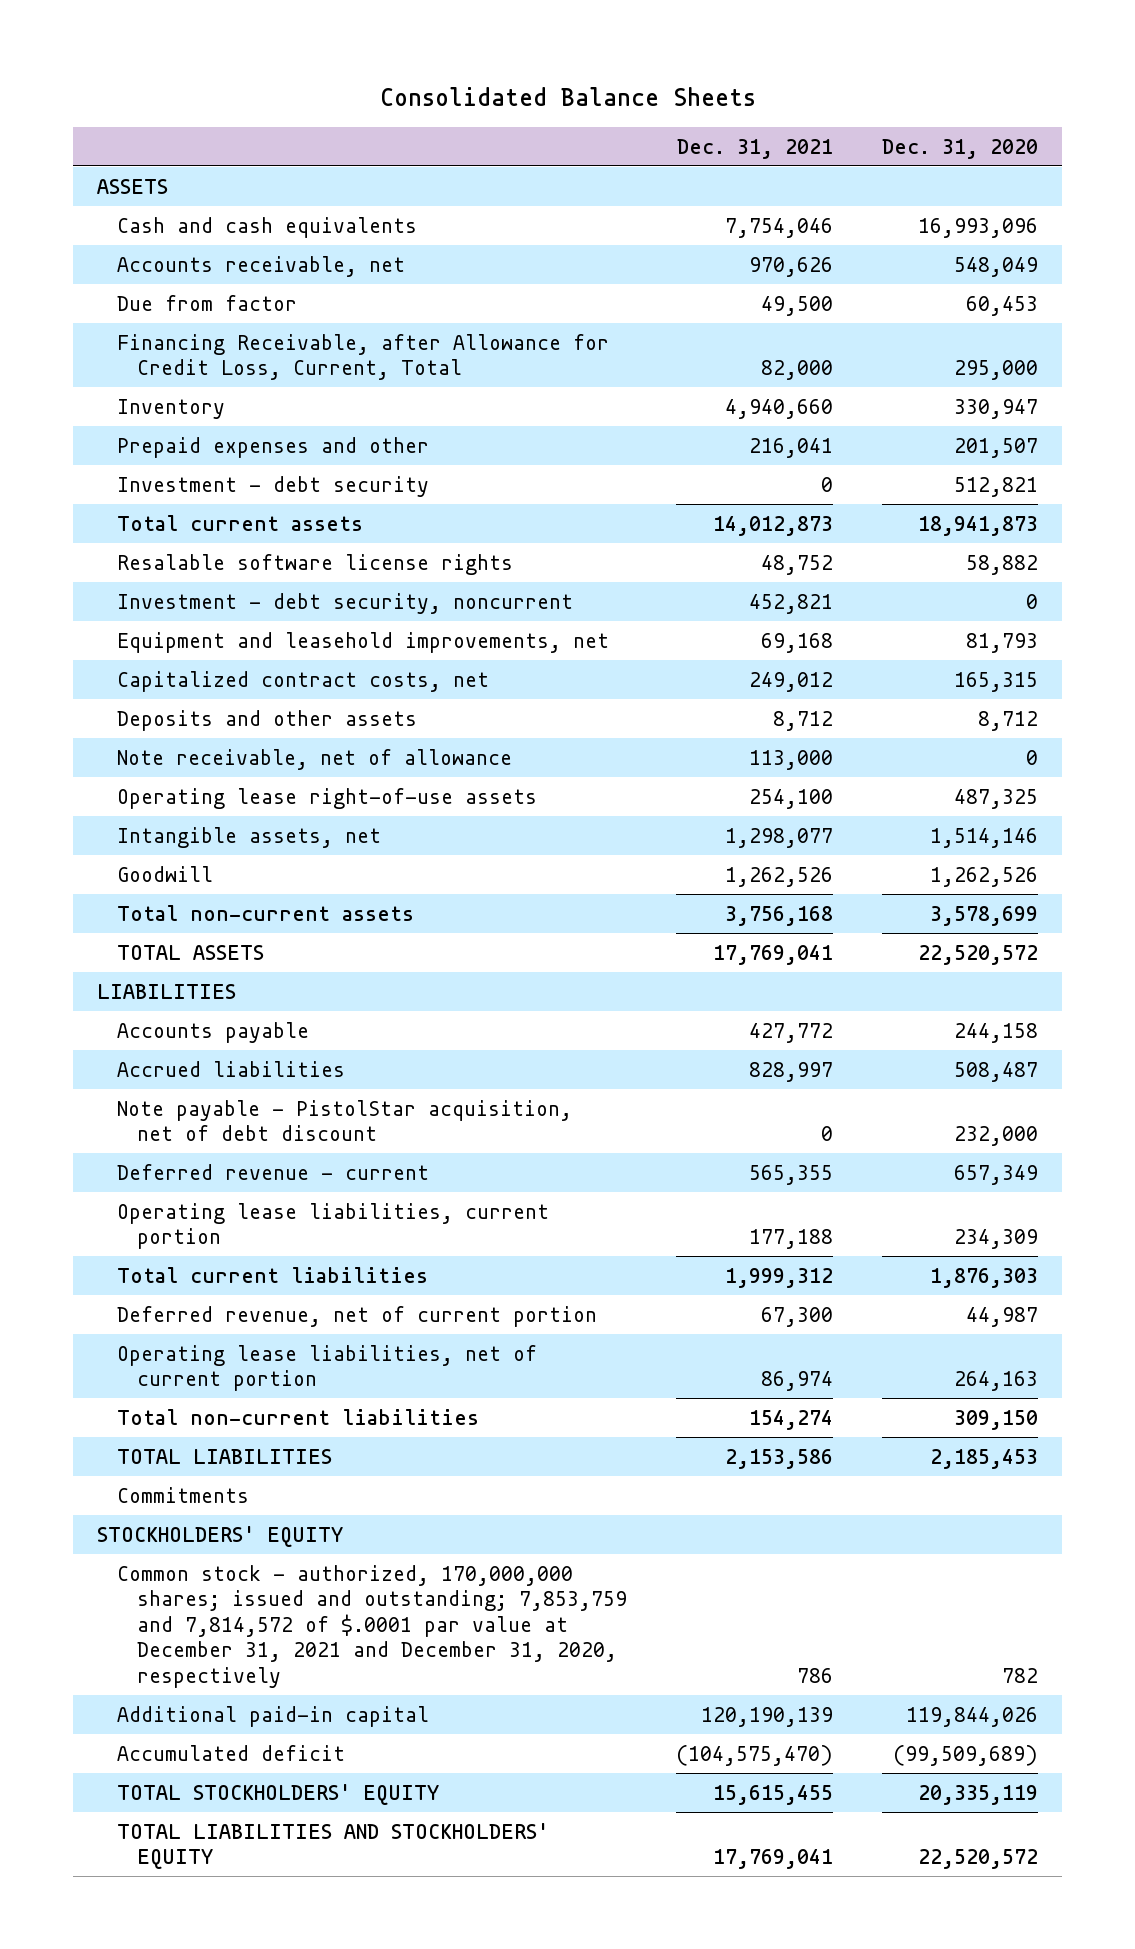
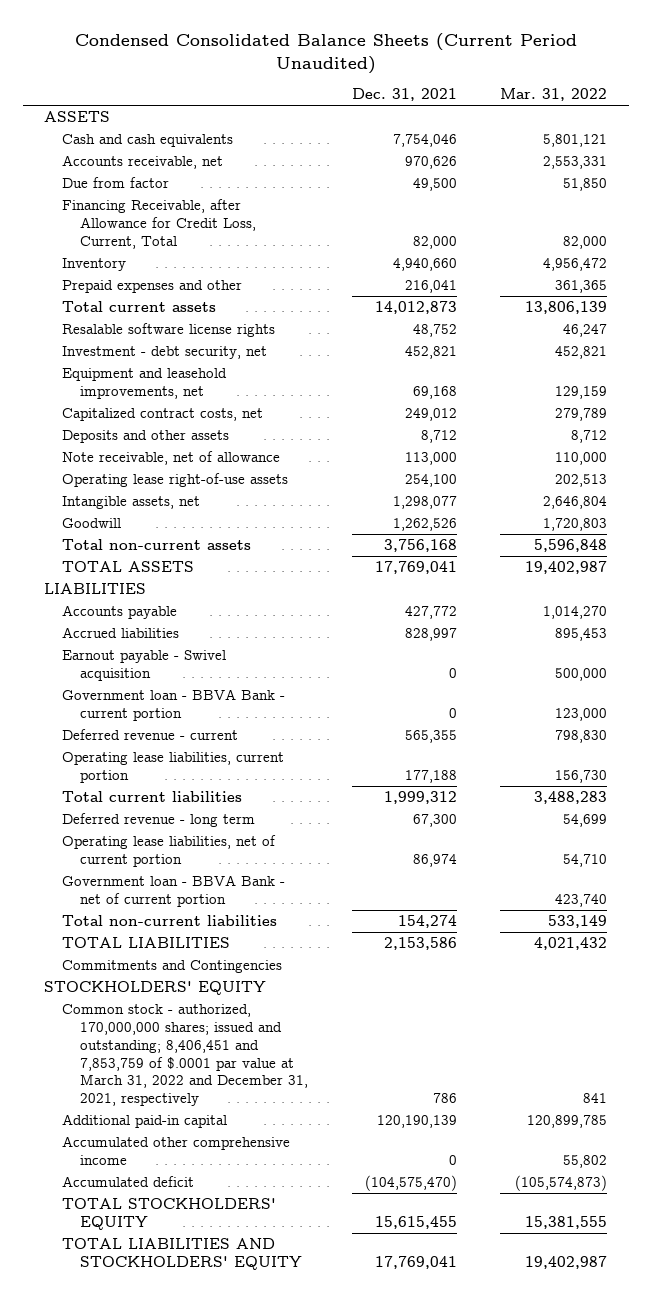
- Consolidated Balance Sheets
+ Condensed Consolidated Balance Sheets (Current Period Unaudited)
- | Dec. 31, 2021 | Dec. 31, 2020
+ | Dec. 31, 2021 | Mar. 31, 2022
- Investment - debt security | 0 | 512,821
- Investment - debt security, noncurrent | 452,821 | 0
+ Investment - debt security, net | 452,821 | 452,821
- Note payable - PistolStar acquisition, net of debt discount | 0 | 232,000
+ Earnout payable - Swivel acquisition | 0 | 500,000
+ Government loan - BBVA Bank - current portion | 0 | 123,000
- Deferred revenue, net of current portion | 67,300 | 44,987
+ Deferred revenue - long term | 67,300 | 54,699
+ Government loan - BBVA Bank - net of current portion | | 423,740
- Commitments
+ Commitments and Contingencies
- Common stock - authorized, 170,000,000 shares; issued and outstanding; 7,853,759 and 7,814,572 of $.0001 par value at December 31, 2021 and December 31, 2020, respectively | 786 | 782
+ Common stock - authorized, 170,000,000 shares; issued and outstanding; 8,406,451 and 7,853,759 of $.0001 par value at March 31, 2022 and December 31, 2021, respectively | 786 | 841
+ Accumulated other comprehensive income | 0 | 55,802

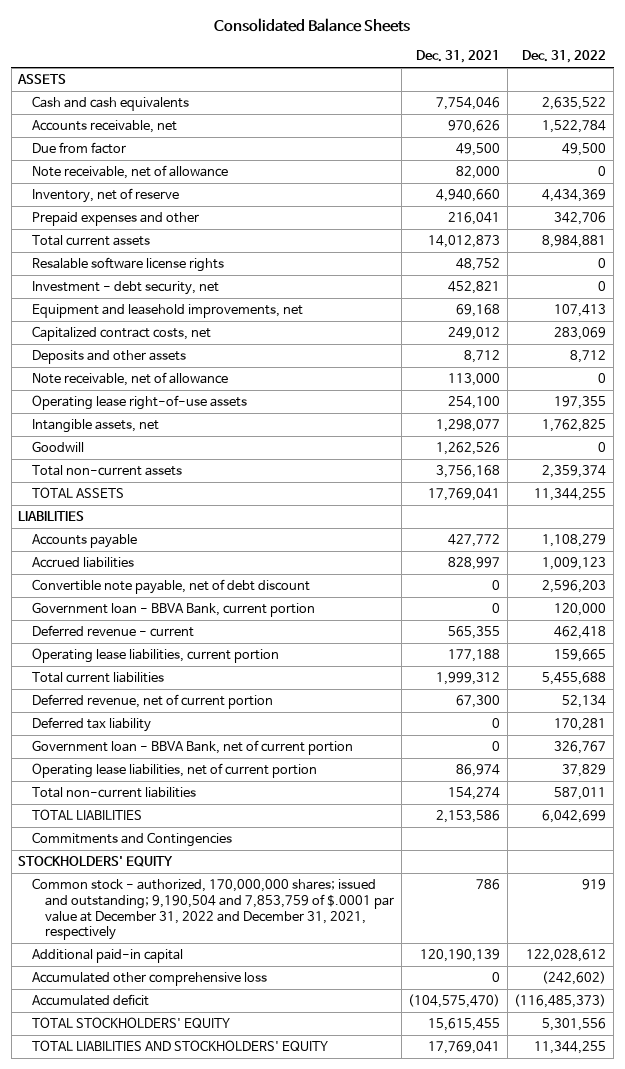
- Condensed Consolidated Balance Sheets (Current Period Unaudited)
+ Consolidated Balance Sheets
- | Dec. 31, 2021 | Mar. 31, 2022
+ | Dec. 31, 2021 | Dec. 31, 2022
- Financing Receivable, after Allowance for Credit Loss, Current, Total | 82,000 | 82,000
- Inventory | 4,940,660 | 4,956,472
+ Note receivable, net of allowance | 82,000 | 0
+ Inventory, net of reserve | 4,940,660 | 4,434,369
- Earnout payable - Swivel acquisition | 0 | 500,000
- Government loan - BBVA Bank - current portion | 0 | 123,000
+ Convertible note payable, net of debt discount | 0 | 2,596,203
+ Government loan - BBVA Bank, current portion | 0 | 120,000
- Deferred revenue - long term | 67,300 | 54,699
+ Deferred revenue, net of current portion | 67,300 | 52,134
+ Deferred tax liability | 0 | 170,281
+ Government loan - BBVA Bank, net of current portion | 0 | 326,767
- Government loan - BBVA Bank - net of current portion | | 423,740
- Common stock - authorized, 170,000,000 shares; issued and outstanding; 8,406,451 and 7,853,759 of $.0001 par value at March 31, 2022 and December 31, 2021, respectively | 786 | 841
+ Common stock - authorized, 170,000,000 shares; issued and outstanding; 9,190,504 and 7,853,759 of $.0001 par value at December 31, 2022 and December 31, 2021, respectively | 786 | 919
- Accumulated other comprehensive income | 0 | 55,802
+ Accumulated other comprehensive loss | 0 | (242,602)

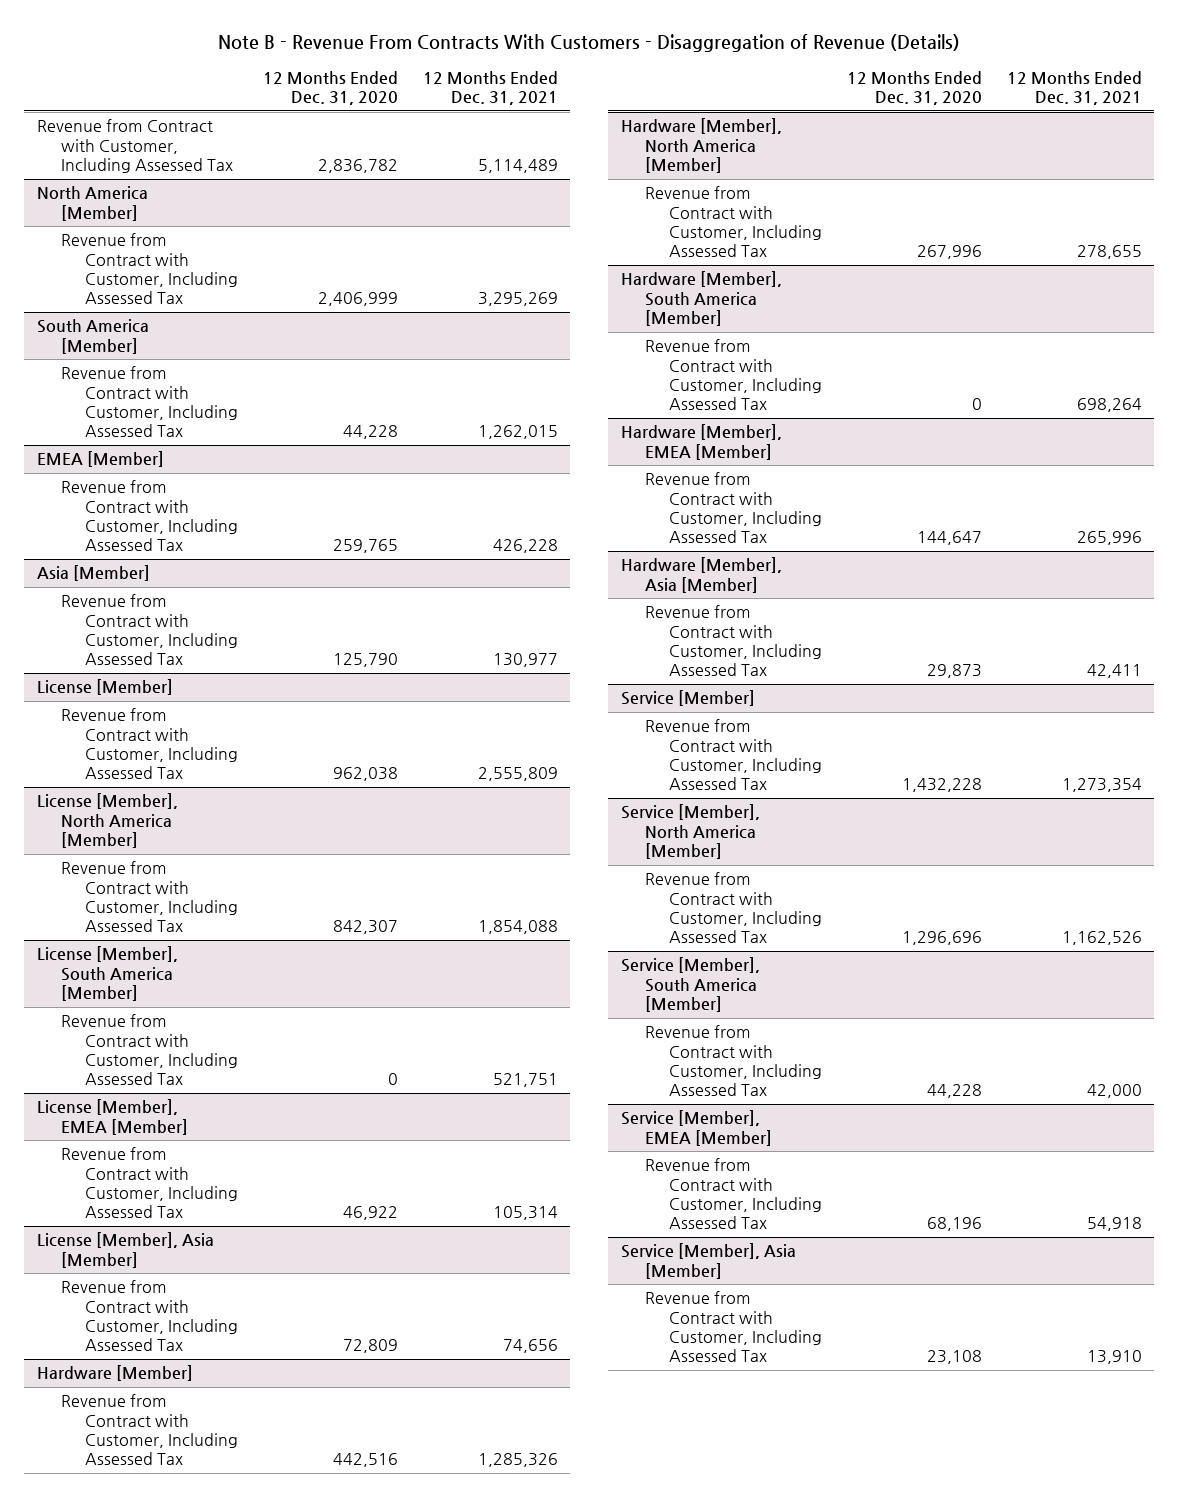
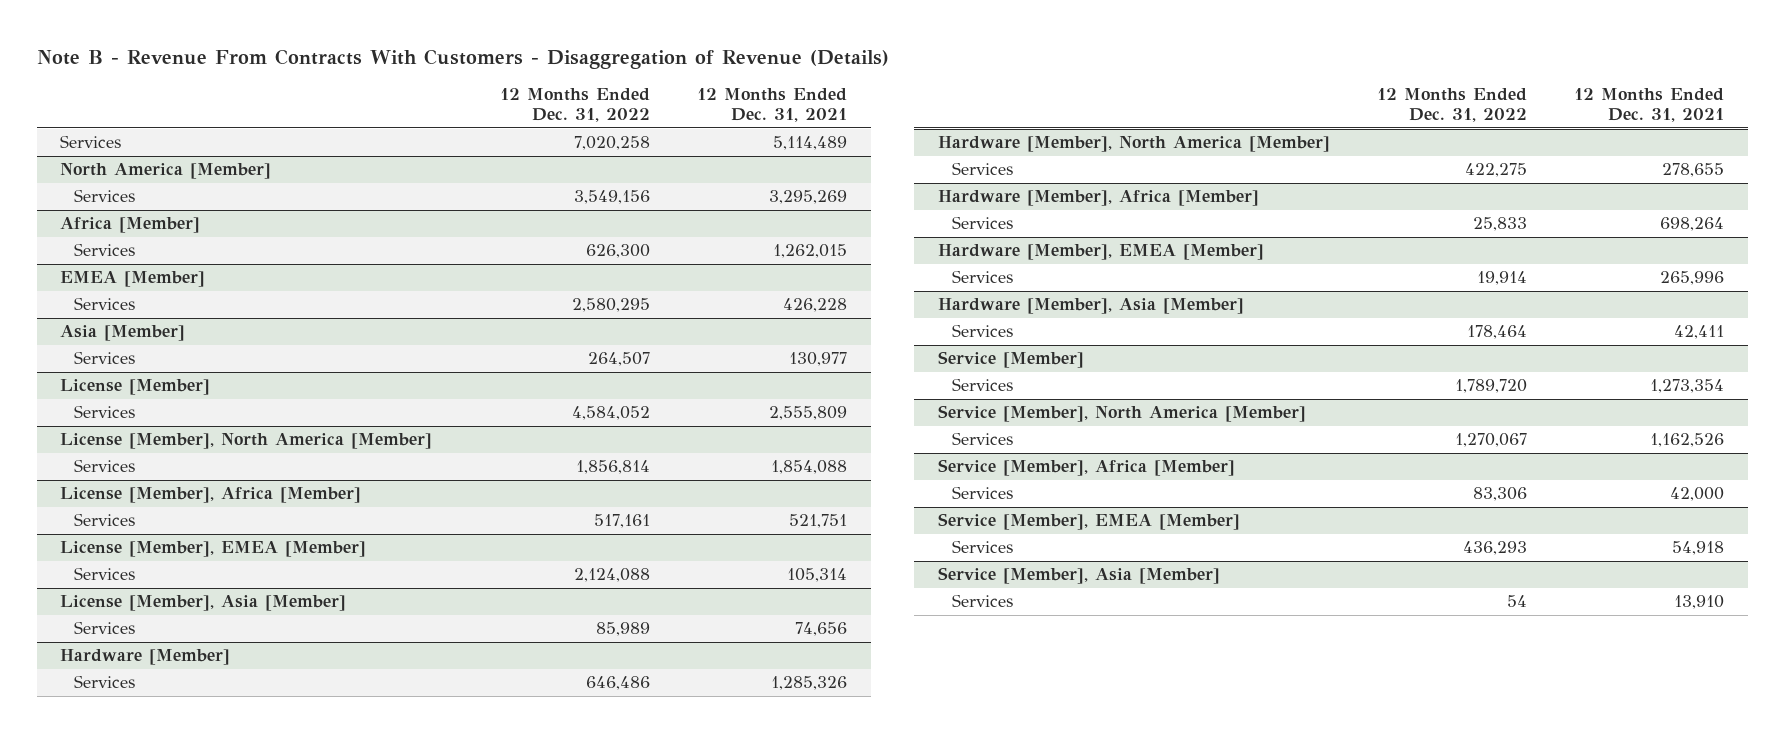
- | 12 Months Ended Dec. 31, 2020 | 12 Months Ended Dec. 31, 2021
+ | 12 Months Ended Dec. 31, 2022 | 12 Months Ended Dec. 31, 2021
- Revenue from Contract with Customer, Including Assessed Tax | 2,836,782 | 5,114,489
+ Services | 7,020,258 | 5,114,489
@ North America [Member]
- Revenue from Contract with Customer, Including Assessed Tax | 2,406,999 | 3,295,269
- South America [Member]
- Revenue from Contract with Customer, Including Assessed Tax | 44,228 | 1,262,015
@ North America [Member]
+ Services | 3,549,156 | 3,295,269
+ Africa [Member]
+ Services | 626,300 | 1,262,015
@ EMEA [Member]
- Revenue from Contract with Customer, Including Assessed Tax | 259,765 | 426,228
+ Services | 2,580,295 | 426,228
@ Asia [Member]
- Revenue from Contract with Customer, Including Assessed Tax | 125,790 | 130,977
+ Services | 264,507 | 130,977
@ License [Member]
- Revenue from Contract with Customer, Including Assessed Tax | 962,038 | 2,555,809
+ Services | 4,584,052 | 2,555,809
@ License [Member], North America [Member]
- Revenue from Contract with Customer, Including Assessed Tax | 842,307 | 1,854,088
- License [Member], South America [Member]
- Revenue from Contract with Customer, Including Assessed Tax | 0 | 521,751
@ License [Member], North America [Member]
+ Services | 1,856,814 | 1,854,088
+ License [Member], Africa [Member]
+ Services | 517,161 | 521,751
@ License [Member], EMEA [Member]
- Revenue from Contract with Customer, Including Assessed Tax | 46,922 | 105,314
+ Services | 2,124,088 | 105,314
@ License [Member], Asia [Member]
- Revenue from Contract with Customer, Including Assessed Tax | 72,809 | 74,656
+ Services | 85,989 | 74,656
@ Hardware [Member]
- Revenue from Contract with Customer, Including Assessed Tax | 442,516 | 1,285,326
+ Services | 646,486 | 1,285,326
@ Hardware [Member], North America [Member]
- Revenue from Contract with Customer, Including Assessed Tax | 267,996 | 278,655
- Hardware [Member], South America [Member]
- Revenue from Contract with Customer, Including Assessed Tax | 0 | 698,264
@ Hardware [Member], North America [Member]
+ Services | 422,275 | 278,655
+ Hardware [Member], Africa [Member]
+ Services | 25,833 | 698,264
@ Hardware [Member], EMEA [Member]
- Revenue from Contract with Customer, Including Assessed Tax | 144,647 | 265,996
+ Services | 19,914 | 265,996
@ Hardware [Member], Asia [Member]
- Revenue from Contract with Customer, Including Assessed Tax | 29,873 | 42,411
+ Services | 178,464 | 42,411
@ Service [Member]
- Revenue from Contract with Customer, Including Assessed Tax | 1,432,228 | 1,273,354
+ Services | 1,789,720 | 1,273,354
@ Service [Member], North America [Member]
- Revenue from Contract with Customer, Including Assessed Tax | 1,296,696 | 1,162,526
- Service [Member], South America [Member]
- Revenue from Contract with Customer, Including Assessed Tax | 44,228 | 42,000
@ Service [Member], North America [Member]
+ Services | 1,270,067 | 1,162,526
+ Service [Member], Africa [Member]
+ Services | 83,306 | 42,000
@ Service [Member], EMEA [Member]
- Revenue from Contract with Customer, Including Assessed Tax | 68,196 | 54,918
+ Services | 436,293 | 54,918
@ Service [Member], Asia [Member]
- Revenue from Contract with Customer, Including Assessed Tax | 23,108 | 13,910
+ Services | 54 | 13,910

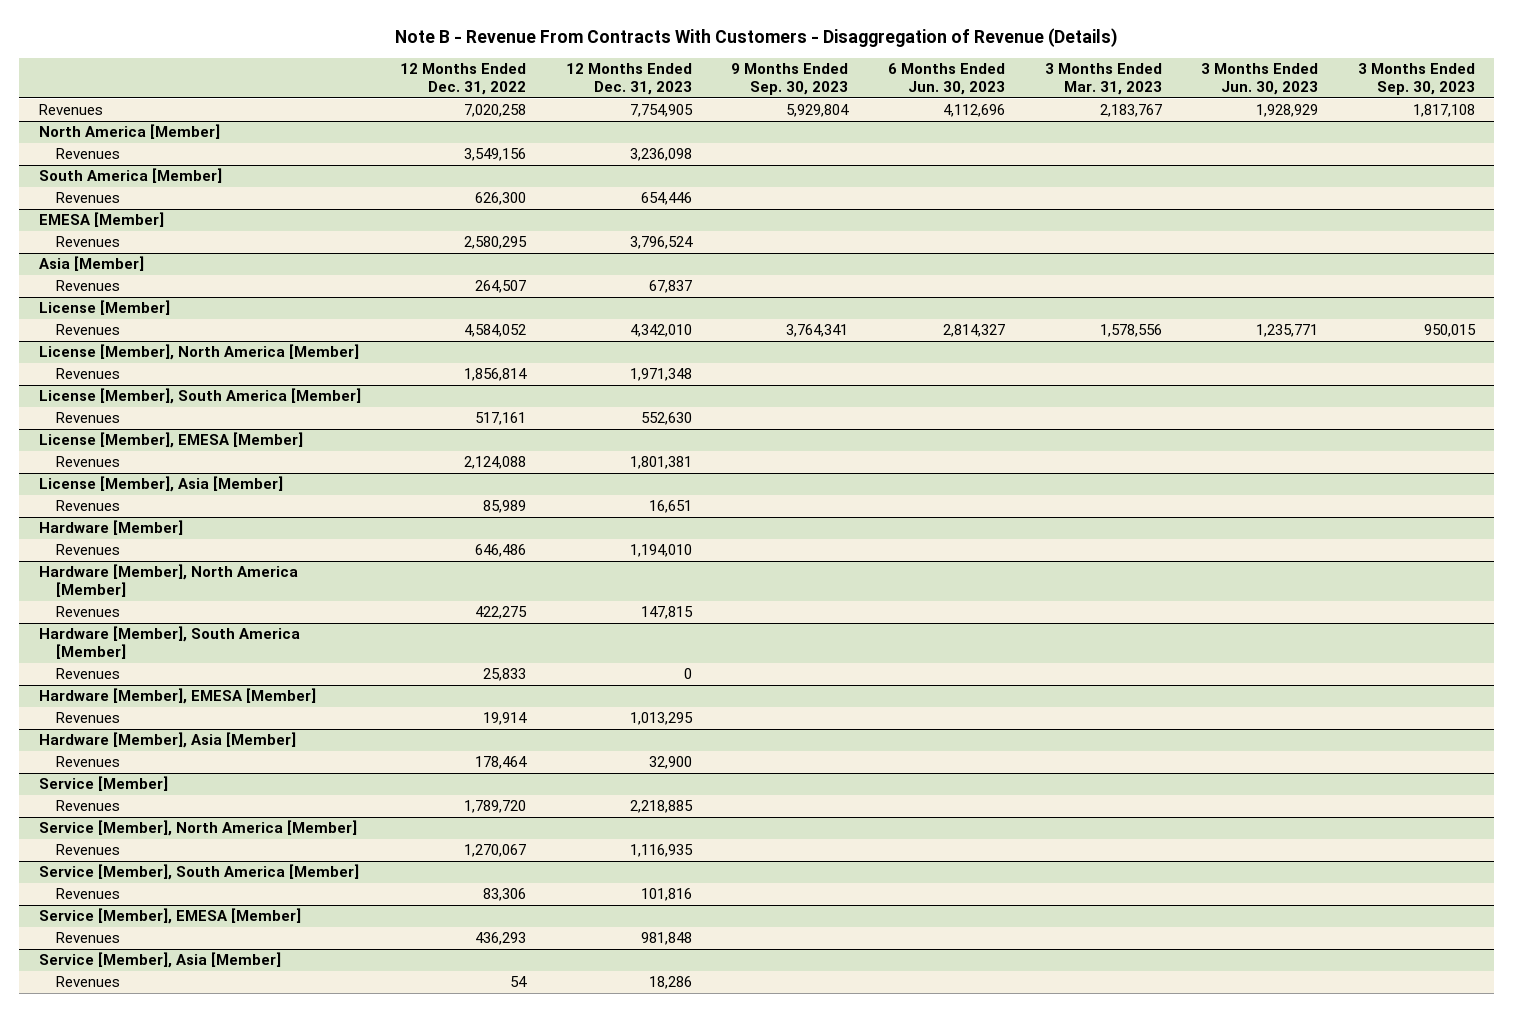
- | 12 Months Ended Dec. 31, 2022 | 12 Months Ended Dec. 31, 2021
+ | 12 Months Ended Dec. 31, 2022 | 12 Months Ended Dec. 31, 2023 | 9 Months Ended Sep. 30, 2023 | 6 Months Ended Jun. 30, 2023 | 3 Months Ended Mar. 31, 2023 | 3 Months Ended Jun. 30, 2023 | 3 Months Ended Sep. 30, 2023
- Services | 7,020,258 | 5,114,489
+ Revenues | 7,020,258 | 7,754,905 | 5,929,804 | 4,112,696 | 2,183,767 | 1,928,929 | 1,817,108
@ North America [Member]
- Services | 3,549,156 | 3,295,269
- Africa [Member]
- Services | 626,300 | 1,262,015
- EMEA [Member]
- Services | 2,580,295 | 426,228
@ North America [Member]
+ Revenues | 3,549,156 | 3,236,098 | | | | |
+ South America [Member]
+ Revenues | 626,300 | 654,446 | | | | |
+ EMESA [Member]
+ Revenues | 2,580,295 | 3,796,524 | | | | |
@ Asia [Member]
- Services | 264,507 | 130,977
+ Revenues | 264,507 | 67,837 | | | | |
@ License [Member]
- Services | 4,584,052 | 2,555,809
+ Revenues | 4,584,052 | 4,342,010 | 3,764,341 | 2,814,327 | 1,578,556 | 1,235,771 | 950,015
@ License [Member], North America [Member]
- Services | 1,856,814 | 1,854,088
- License [Member], Africa [Member]
- Services | 517,161 | 521,751
- License [Member], EMEA [Member]
- Services | 2,124,088 | 105,314
@ License [Member], North America [Member]
+ Revenues | 1,856,814 | 1,971,348 | | | | |
+ License [Member], South America [Member]
+ Revenues | 517,161 | 552,630 | | | | |
+ License [Member], EMESA [Member]
+ Revenues | 2,124,088 | 1,801,381 | | | | |
@ License [Member], Asia [Member]
- Services | 85,989 | 74,656
+ Revenues | 85,989 | 16,651 | | | | |
@ Hardware [Member]
- Services | 646,486 | 1,285,326
+ Revenues | 646,486 | 1,194,010 | | | | |
@ Hardware [Member], North America [Member]
- Services | 422,275 | 278,655
- Hardware [Member], Africa [Member]
- Services | 25,833 | 698,264
- Hardware [Member], EMEA [Member]
- Services | 19,914 | 265,996
@ Hardware [Member], North America [Member]
+ Revenues | 422,275 | 147,815 | | | | |
+ Hardware [Member], South America [Member]
+ Revenues | 25,833 | 0 | | | | |
+ Hardware [Member], EMESA [Member]
+ Revenues | 19,914 | 1,013,295 | | | | |
@ Hardware [Member], Asia [Member]
- Services | 178,464 | 42,411
+ Revenues | 178,464 | 32,900 | | | | |
@ Service [Member]
- Services | 1,789,720 | 1,273,354
+ Revenues | 1,789,720 | 2,218,885 | | | | |
@ Service [Member], North America [Member]
- Services | 1,270,067 | 1,162,526
- Service [Member], Africa [Member]
- Services | 83,306 | 42,000
- Service [Member], EMEA [Member]
- Services | 436,293 | 54,918
@ Service [Member], North America [Member]
+ Revenues | 1,270,067 | 1,116,935 | | | | |
+ Service [Member], South America [Member]
+ Revenues | 83,306 | 101,816 | | | | |
+ Service [Member], EMESA [Member]
+ Revenues | 436,293 | 981,848 | | | | |
@ Service [Member], Asia [Member]
- Services | 54 | 13,910
+ Revenues | 54 | 18,286 | | | | |

